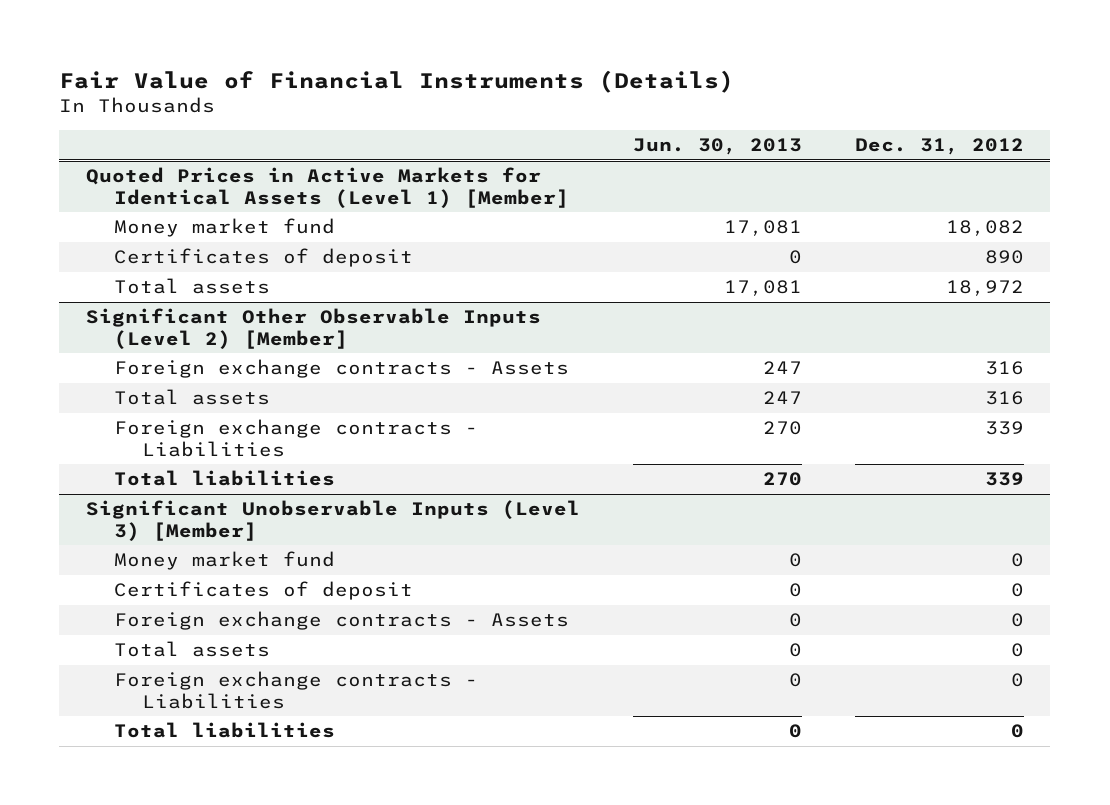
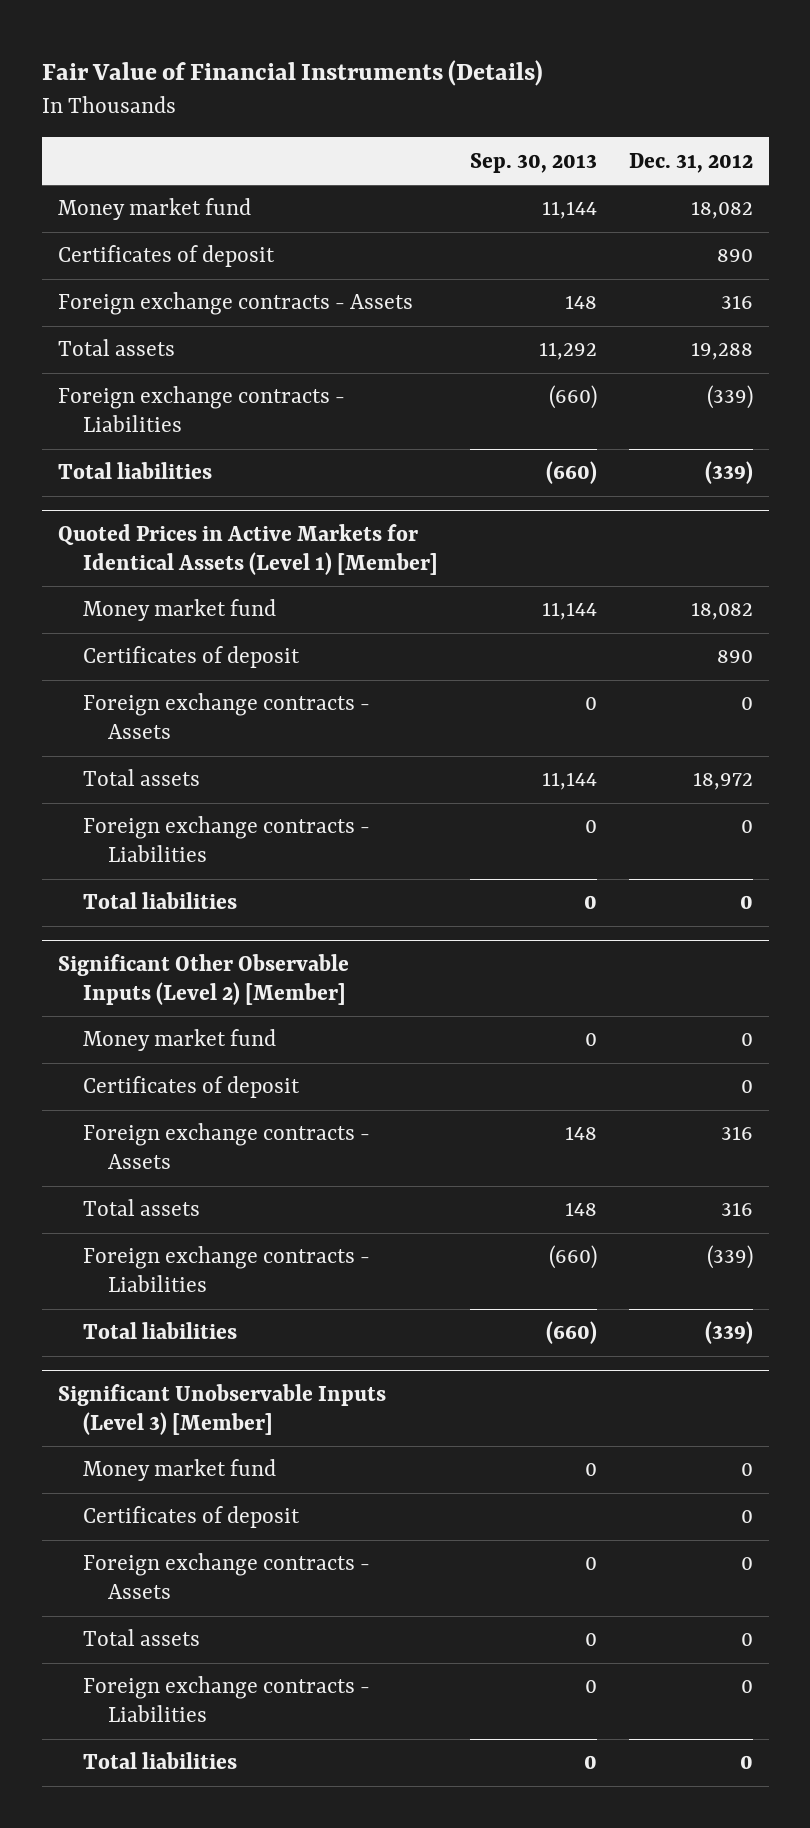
- | Jun. 30, 2013 | Dec. 31, 2012
+ | Sep. 30, 2013 | Dec. 31, 2012
+ Money market fund | 11,144 | 18,082
+ Certificates of deposit | | 890
+ Foreign exchange contracts - Assets | 148 | 316
+ Total assets | 11,292 | 19,288
+ Foreign exchange contracts - Liabilities | (660) | (339)
+ Total liabilities | (660) | (339)
@ Quoted Prices in Active Markets for Identical Assets (Level 1) [Member]
+ Foreign exchange contracts - Assets | 0 | 0
+ Foreign exchange contracts - Liabilities | 0 | 0
+ Total liabilities | 0 | 0
@ Significant Other Observable Inputs (Level 2) [Member]
+ Money market fund | 0 | 0
+ Certificates of deposit | | 0
- Foreign exchange contracts - Liabilities | 270 | 339
- Total liabilities | 270 | 339
+ Foreign exchange contracts - Liabilities | (660) | (339)
+ Total liabilities | (660) | (339)

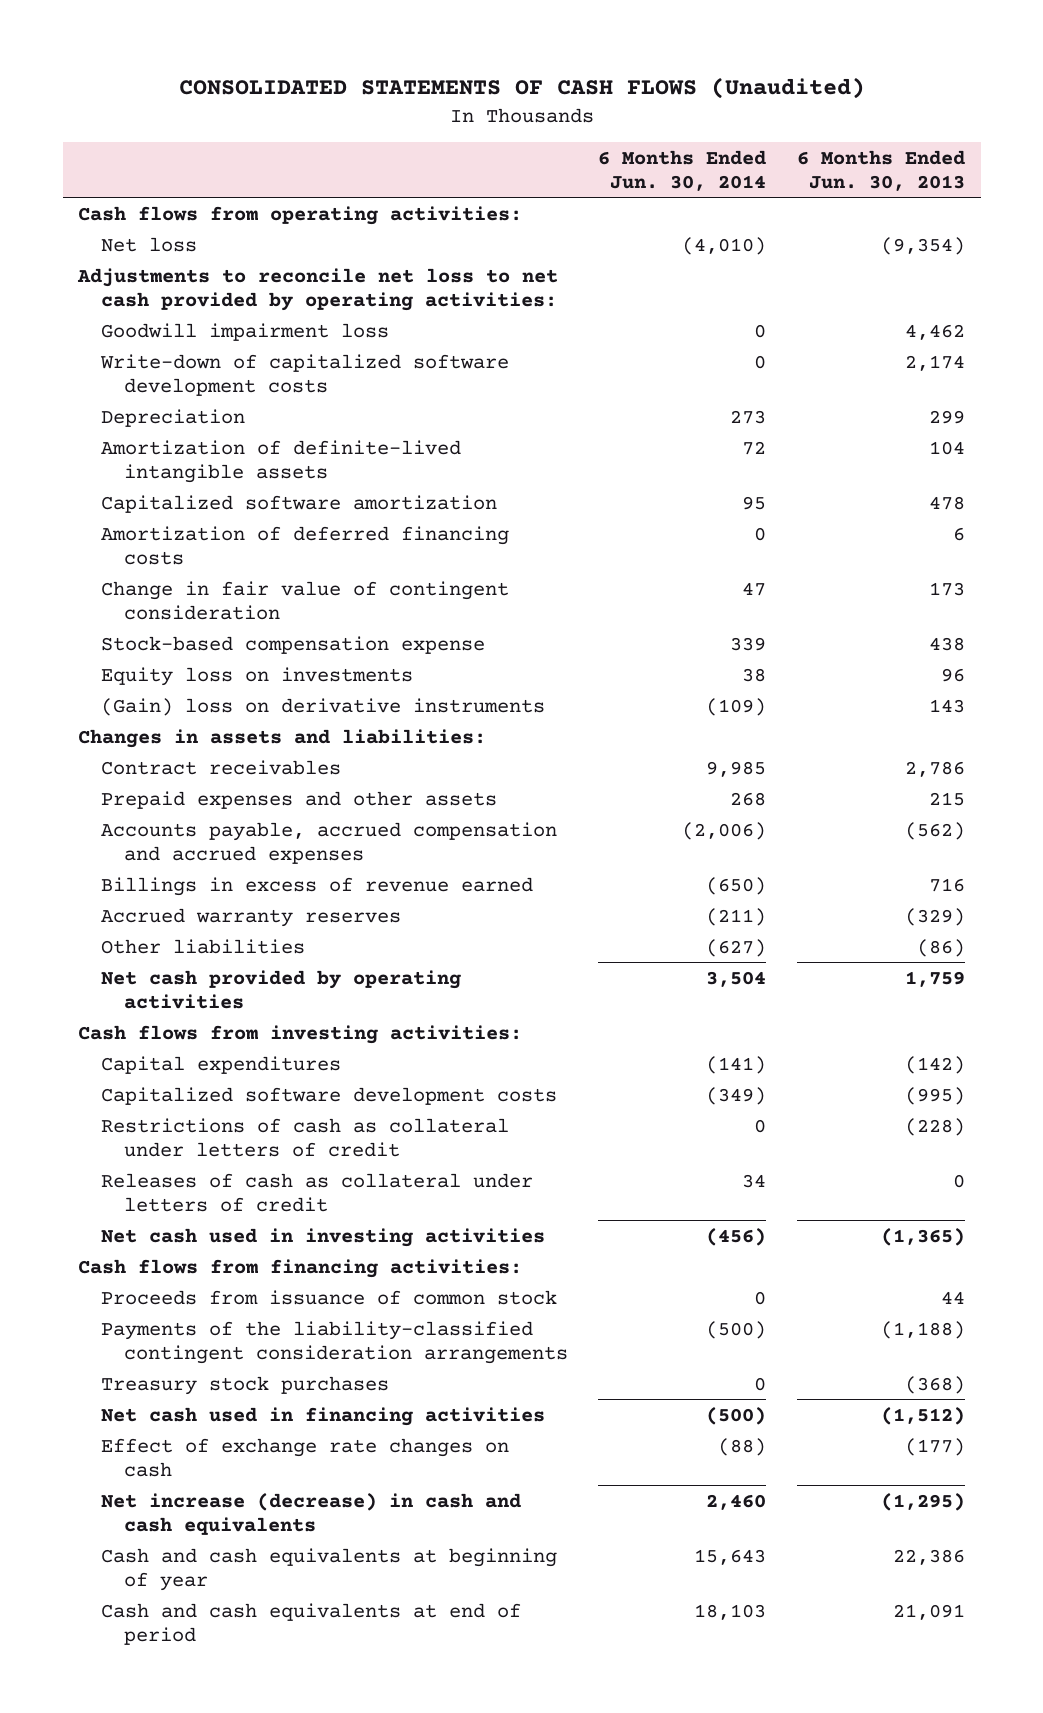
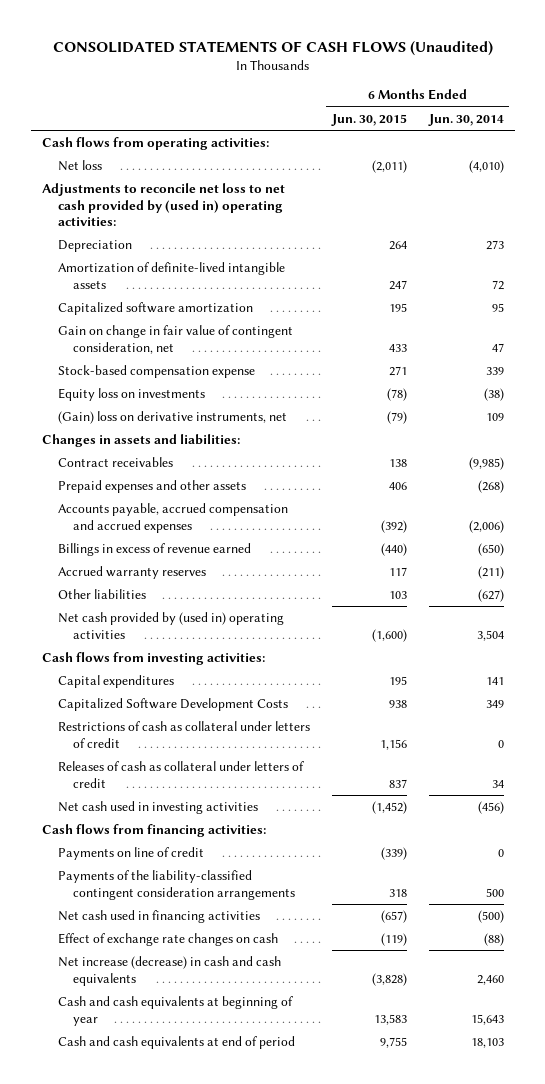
- | 6 Months Ended Jun. 30, 2014 | 6 Months Ended Jun. 30, 2013
+ | 6 Months Ended Jun. 30, 2015 | 6 Months Ended Jun. 30, 2014
- Adjustments to reconcile net loss to net cash provided by operating activities:
- Goodwill impairment loss | 0 | 4,462
- Write-down of capitalized software development costs | 0 | 2,174
+ Adjustments to reconcile net loss to net cash provided by (used in) operating activities:
- Amortization of deferred financing costs | 0 | 6
- Change in fair value of contingent consideration | 47 | 173
+ Gain on change in fair value of contingent consideration, net | 433 | 47
- Equity loss on investments | 38 | 96
- (Gain) loss on derivative instruments | (109) | 143
+ Equity loss on investments | (78) | (38)
+ (Gain) loss on derivative instruments, net | (79) | 109
- Contract receivables | 9,985 | 2,786
- Prepaid expenses and other assets | 268 | 215
+ Contract receivables | 138 | (9,985)
+ Prepaid expenses and other assets | 406 | (268)
- Net cash provided by operating activities | 3,504 | 1,759
+ Net cash provided by (used in) operating activities | (1,600) | 3,504
- Capital expenditures | (141) | (142)
- Capitalized software development costs | (349) | (995)
+ Capital expenditures | 195 | 141
+ Capitalized Software Development Costs | 938 | 349
- Proceeds from issuance of common stock | 0 | 44
- Payments of the liability-classified contingent consideration arrangements | (500) | (1,188)
- Treasury stock purchases | 0 | (368)
+ Payments on line of credit | (339) | 0
+ Payments of the liability-classified contingent consideration arrangements | 318 | 500

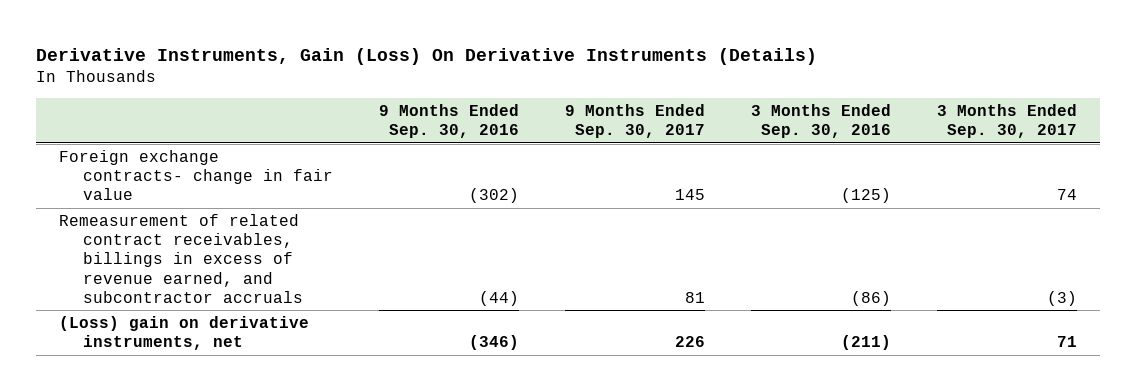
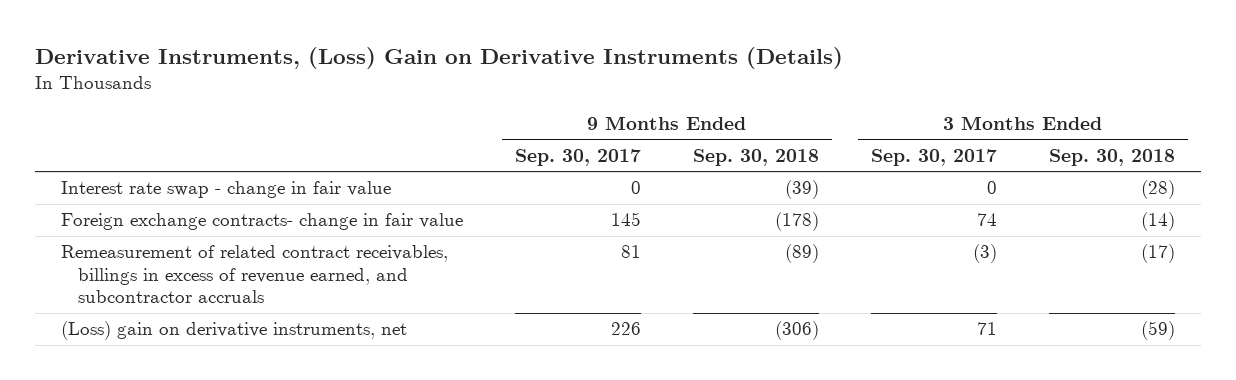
- Derivative Instruments, Gain (Loss) On Derivative Instruments (Details)
+ Derivative Instruments, (Loss) Gain on Derivative Instruments (Details)
- | 9 Months Ended Sep. 30, 2016 | 9 Months Ended Sep. 30, 2017 | 3 Months Ended Sep. 30, 2016 | 3 Months Ended Sep. 30, 2017
+ | 9 Months Ended Sep. 30, 2017 | 9 Months Ended Sep. 30, 2018 | 3 Months Ended Sep. 30, 2017 | 3 Months Ended Sep. 30, 2018
+ Interest rate swap - change in fair value | 0 | (39) | 0 | (28)

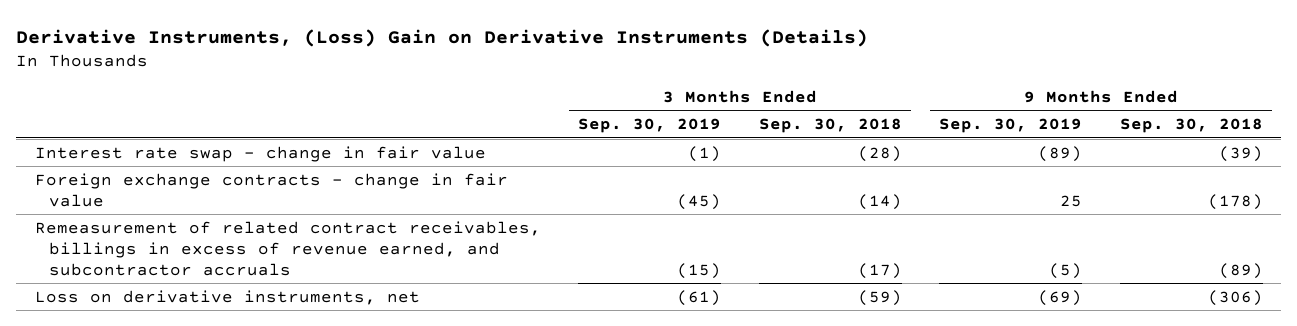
- | 9 Months Ended Sep. 30, 2017 | 9 Months Ended Sep. 30, 2018 | 3 Months Ended Sep. 30, 2017 | 3 Months Ended Sep. 30, 2018
+ | 3 Months Ended Sep. 30, 2019 | 3 Months Ended Sep. 30, 2018 | 9 Months Ended Sep. 30, 2019 | 9 Months Ended Sep. 30, 2018
- Foreign exchange contracts- change in fair value | 145 | (178) | 74 | (14)
+ Foreign exchange contracts - change in fair value | (45) | (14) | 25 | (178)
- (Loss) gain on derivative instruments, net | 226 | (306) | 71 | (59)
+ Loss on derivative instruments, net | (61) | (59) | (69) | (306)

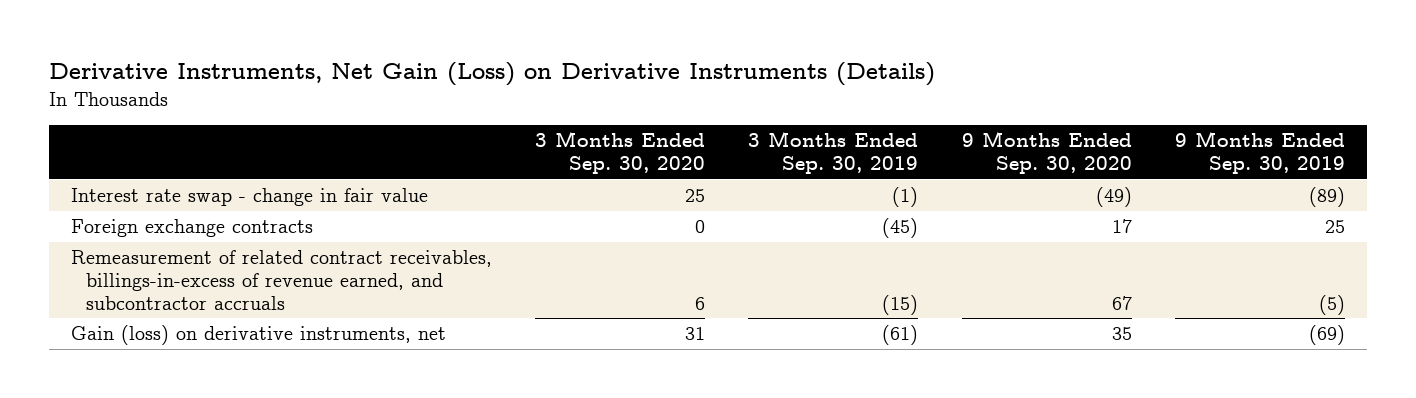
- Derivative Instruments, (Loss) Gain on Derivative Instruments (Details)
+ Derivative Instruments, Net Gain (Loss) on Derivative Instruments (Details)
- | 3 Months Ended Sep. 30, 2019 | 3 Months Ended Sep. 30, 2018 | 9 Months Ended Sep. 30, 2019 | 9 Months Ended Sep. 30, 2018
+ | 3 Months Ended Sep. 30, 2020 | 3 Months Ended Sep. 30, 2019 | 9 Months Ended Sep. 30, 2020 | 9 Months Ended Sep. 30, 2019
- Foreign exchange contracts - change in fair value | (45) | (14) | 25 | (178)
- Remeasurement of related contract receivables, billings in excess of revenue earned, and subcontractor accruals | (15) | (17) | (5) | (89)
- Loss on derivative instruments, net | (61) | (59) | (69) | (306)
+ Foreign exchange contracts | 0 | (45) | 17 | 25
+ Remeasurement of related contract receivables, billings-in-excess of revenue earned, and subcontractor accruals | 6 | (15) | 67 | (5)
+ Gain (loss) on derivative instruments, net | 31 | (61) | 35 | (69)

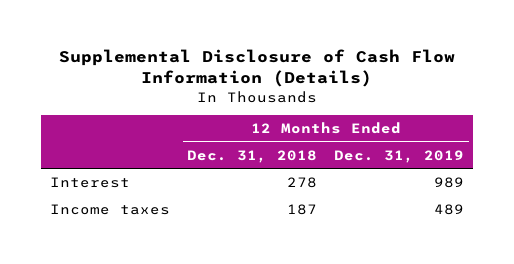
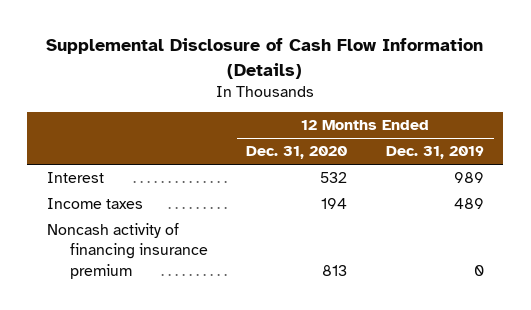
- | 12 Months Ended Dec. 31, 2018 | 12 Months Ended Dec. 31, 2019
+ | 12 Months Ended Dec. 31, 2020 | 12 Months Ended Dec. 31, 2019
+ Noncash activity of financing insurance premium | 813 | 0

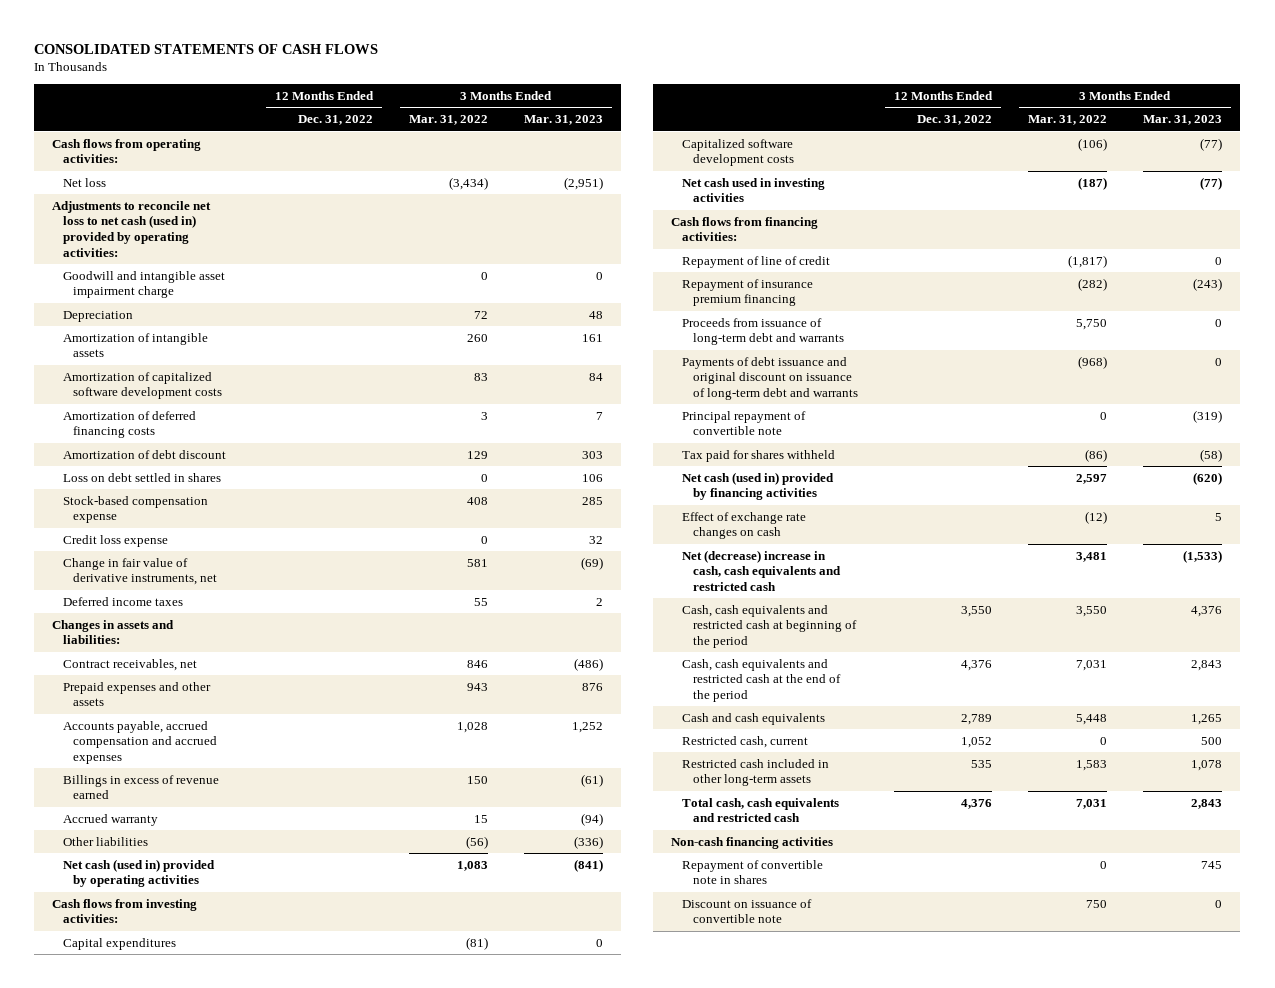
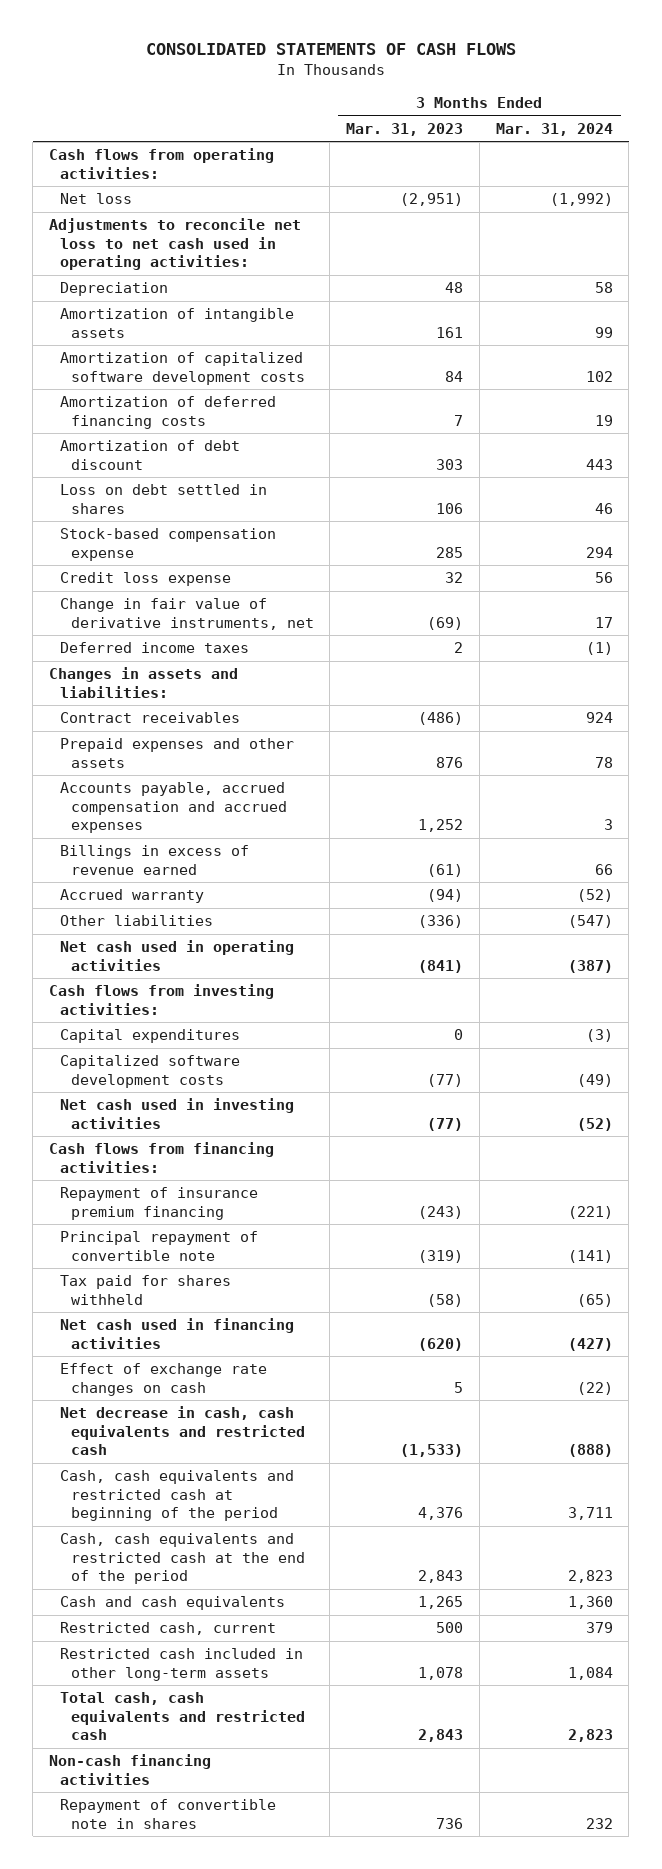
- | 12 Months Ended Dec. 31, 2022 | 3 Months Ended Mar. 31, 2022 | 3 Months Ended Mar. 31, 2023
+ | 3 Months Ended Mar. 31, 2023 | 3 Months Ended Mar. 31, 2024
- Adjustments to reconcile net loss to net cash (used in) provided by operating activities:
- Goodwill and intangible asset impairment charge | | 0 | 0
+ Adjustments to reconcile net loss to net cash used in operating activities:
- Contract receivables, net | | 846 | (486)
+ Contract receivables | (486) | 924
- Net cash (used in) provided by operating activities | | 1,083 | (841)
+ Net cash used in operating activities | (841) | (387)
- Repayment of line of credit | | (1,817) | 0
- Proceeds from issuance of long-term debt and warrants | | 5,750 | 0
- Payments of debt issuance and original discount on issuance of long-term debt and warrants | | (968) | 0
- Net cash (used in) provided by financing activities | | 2,597 | (620)
+ Net cash used in financing activities | (620) | (427)
- Net (decrease) increase in cash, cash equivalents and restricted cash | | 3,481 | (1,533)
+ Net decrease in cash, cash equivalents and restricted cash | (1,533) | (888)
- Repayment of convertible note in shares | | 0 | 745
- Discount on issuance of convertible note | | 750 | 0
+ Repayment of convertible note in shares | 736 | 232

